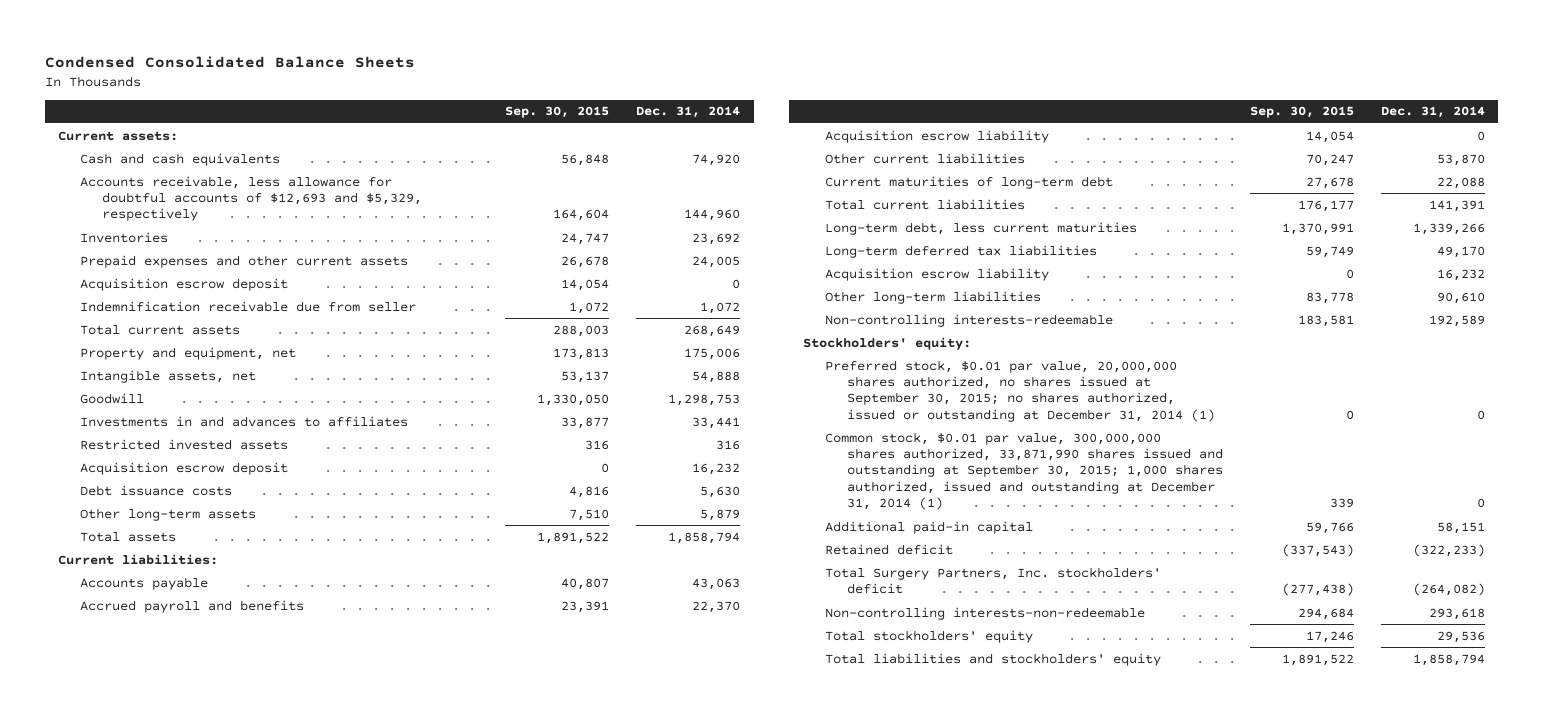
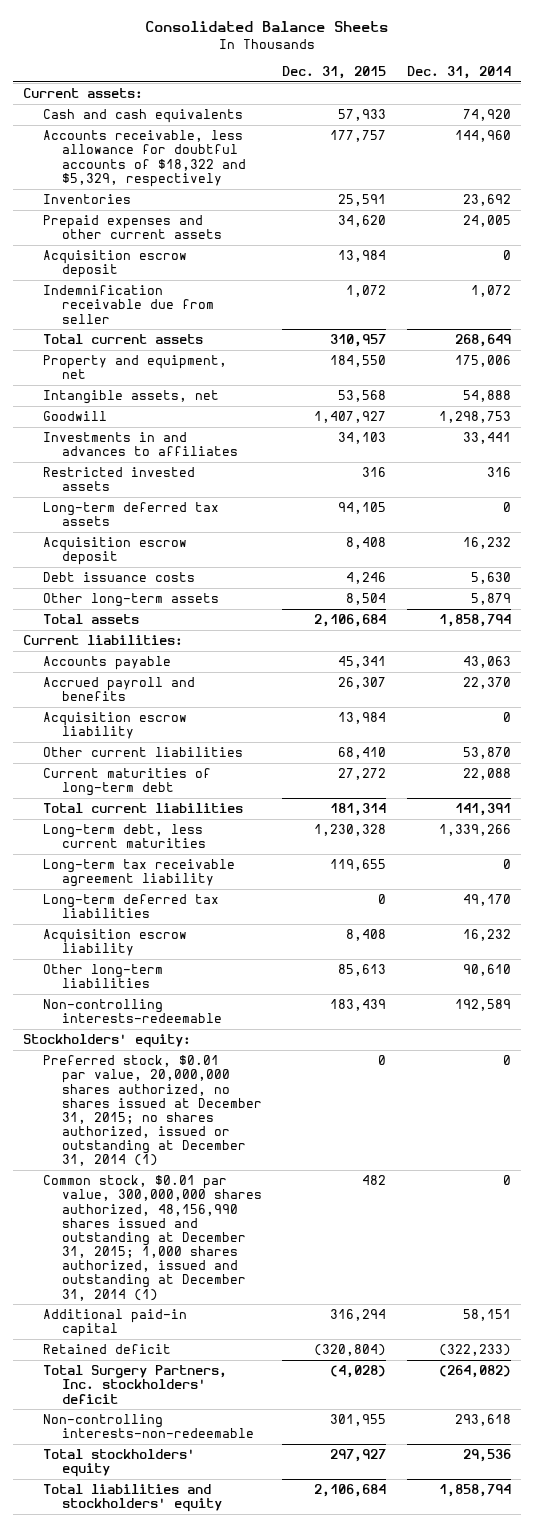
- Condensed Consolidated Balance Sheets
+ Consolidated Balance Sheets
- | Sep. 30, 2015 | Dec. 31, 2014
+ | Dec. 31, 2015 | Dec. 31, 2014
- Accounts receivable, less allowance for doubtful accounts of $12,693 and $5,329, respectively | 164,604 | 144,960
+ Accounts receivable, less allowance for doubtful accounts of $18,322 and $5,329, respectively | 177,757 | 144,960
+ Long-term deferred tax assets | 94,105 | 0
+ Long-term tax receivable agreement liability | 119,655 | 0
- Preferred stock, $0.01 par value, 20,000,000 shares authorized, no shares issued at September 30, 2015; no shares authorized, issued or outstanding at December 31, 2014 (1) | 0 | 0
- Common stock, $0.01 par value, 300,000,000 shares authorized, 33,871,990 shares issued and outstanding at September 30, 2015; 1,000 shares authorized, issued and outstanding at December 31, 2014 (1) | 339 | 0
+ Preferred stock, $0.01 par value, 20,000,000 shares authorized, no shares issued at December 31, 2015; no shares authorized, issued or outstanding at December 31, 2014 (1) | 0 | 0
+ Common stock, $0.01 par value, 300,000,000 shares authorized, 48,156,990 shares issued and outstanding at December 31, 2015; 1,000 shares authorized, issued and outstanding at December 31, 2014 (1) | 482 | 0

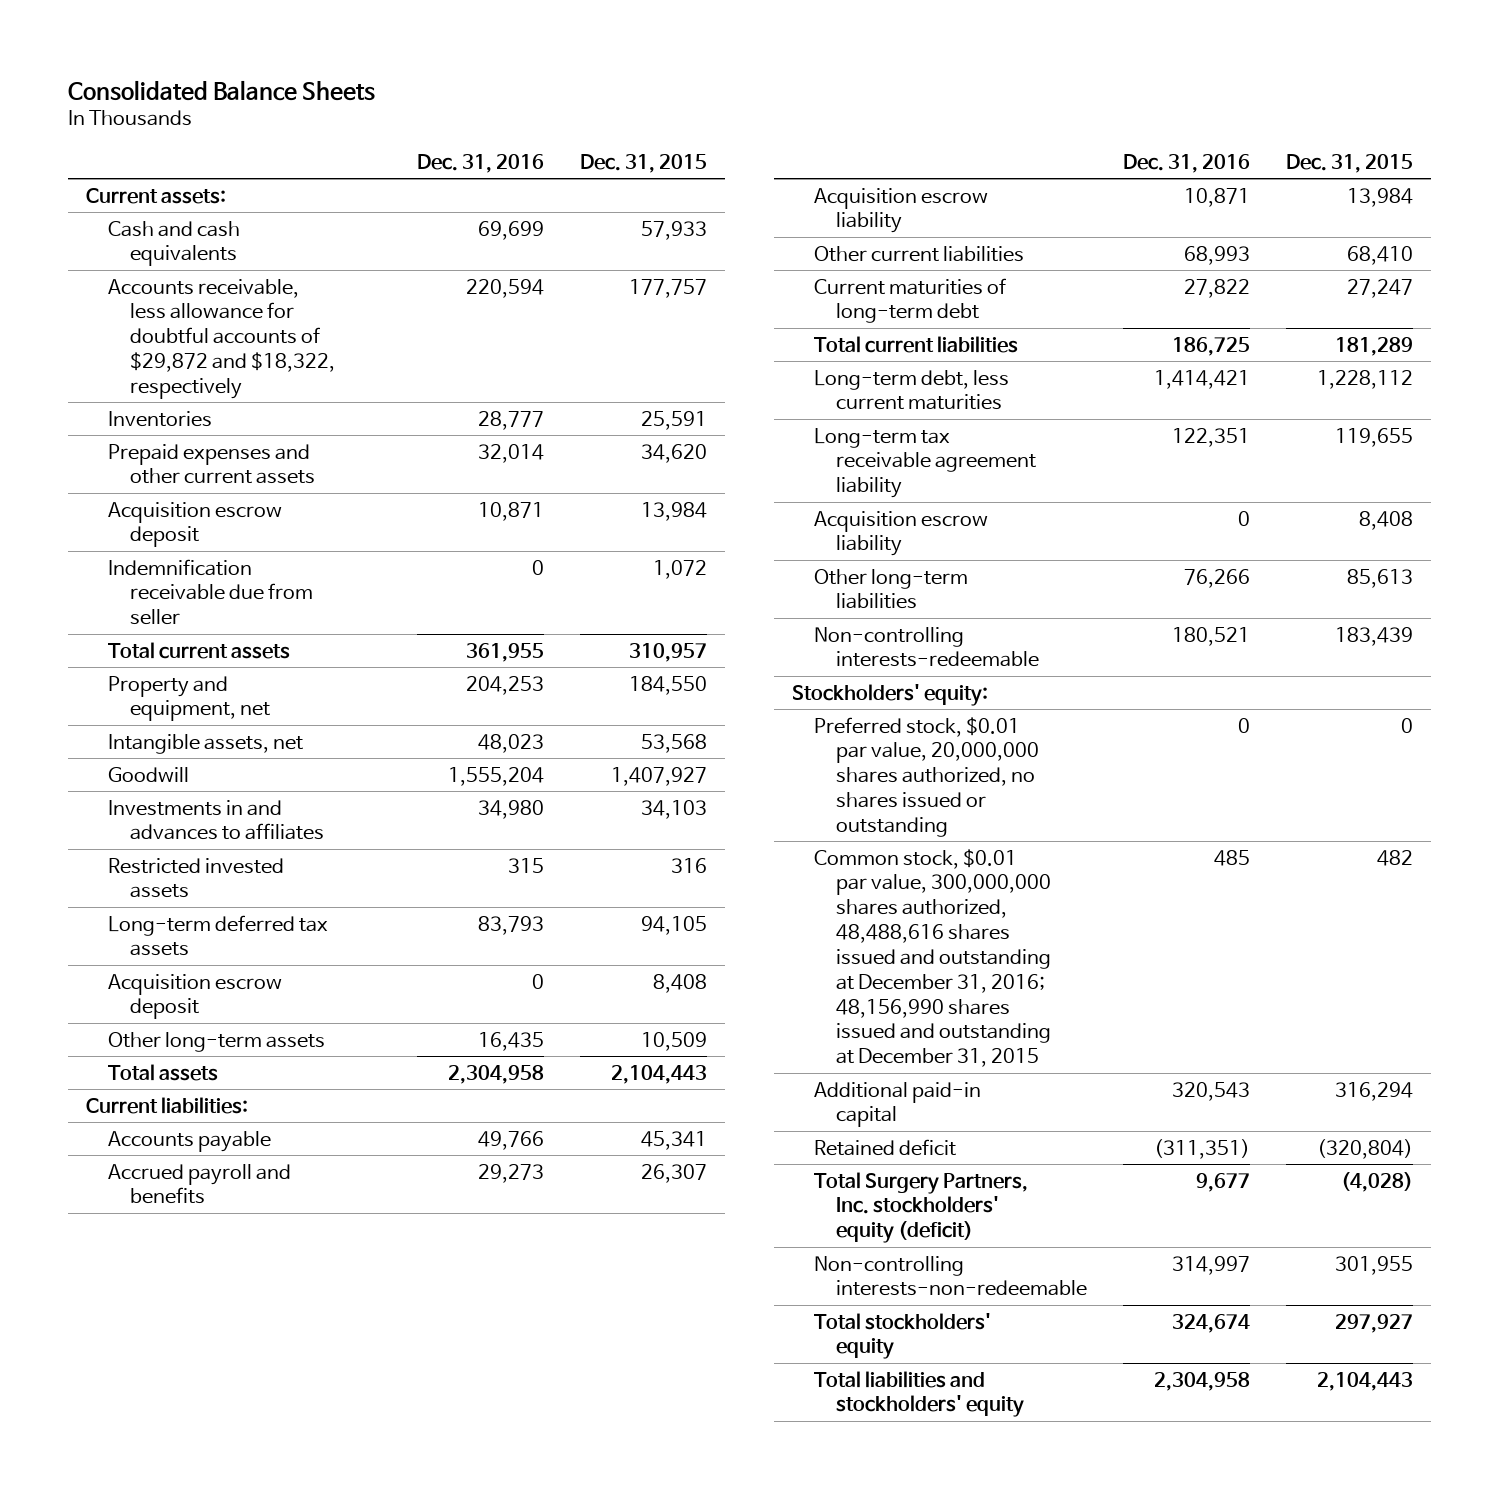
- | Dec. 31, 2015 | Dec. 31, 2014
+ | Dec. 31, 2016 | Dec. 31, 2015
- Accounts receivable, less allowance for doubtful accounts of $18,322 and $5,329, respectively | 177,757 | 144,960
+ Accounts receivable, less allowance for doubtful accounts of $29,872 and $18,322, respectively | 220,594 | 177,757
- Debt issuance costs | 4,246 | 5,630
- Other long-term assets | 8,504 | 5,879
- Total assets | 2,106,684 | 1,858,794
+ Other long-term assets | 16,435 | 10,509
+ Total assets | 2,304,958 | 2,104,443
- Current maturities of long-term debt | 27,272 | 22,088
- Total current liabilities | 181,314 | 141,391
- Long-term debt, less current maturities | 1,230,328 | 1,339,266
+ Current maturities of long-term debt | 27,822 | 27,247
+ Total current liabilities | 186,725 | 181,289
+ Long-term debt, less current maturities | 1,414,421 | 1,228,112
- Long-term deferred tax liabilities | 0 | 49,170
- Preferred stock, $0.01 par value, 20,000,000 shares authorized, no shares issued at December 31, 2015; no shares authorized, issued or outstanding at December 31, 2014 (1) | 0 | 0
- Common stock, $0.01 par value, 300,000,000 shares authorized, 48,156,990 shares issued and outstanding at December 31, 2015; 1,000 shares authorized, issued and outstanding at December 31, 2014 (1) | 482 | 0
+ Preferred stock, $0.01 par value, 20,000,000 shares authorized, no shares issued or outstanding | 0 | 0
+ Common stock, $0.01 par value, 300,000,000 shares authorized, 48,488,616 shares issued and outstanding at December 31, 2016; 48,156,990 shares issued and outstanding at December 31, 2015 | 485 | 482
- Total Surgery Partners, Inc. stockholders' deficit | (4,028) | (264,082)
+ Total Surgery Partners, Inc. stockholders' equity (deficit) | 9,677 | (4,028)
- Total liabilities and stockholders' equity | 2,106,684 | 1,858,794
+ Total liabilities and stockholders' equity | 2,304,958 | 2,104,443

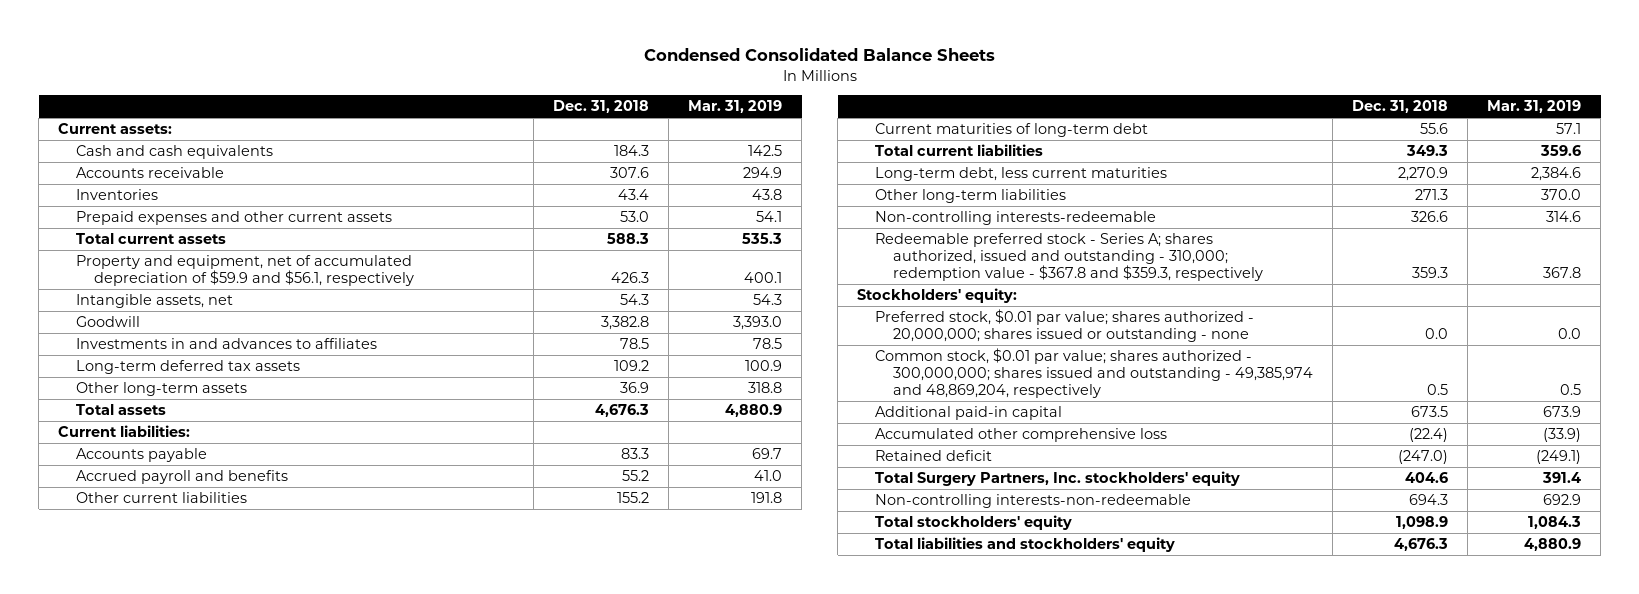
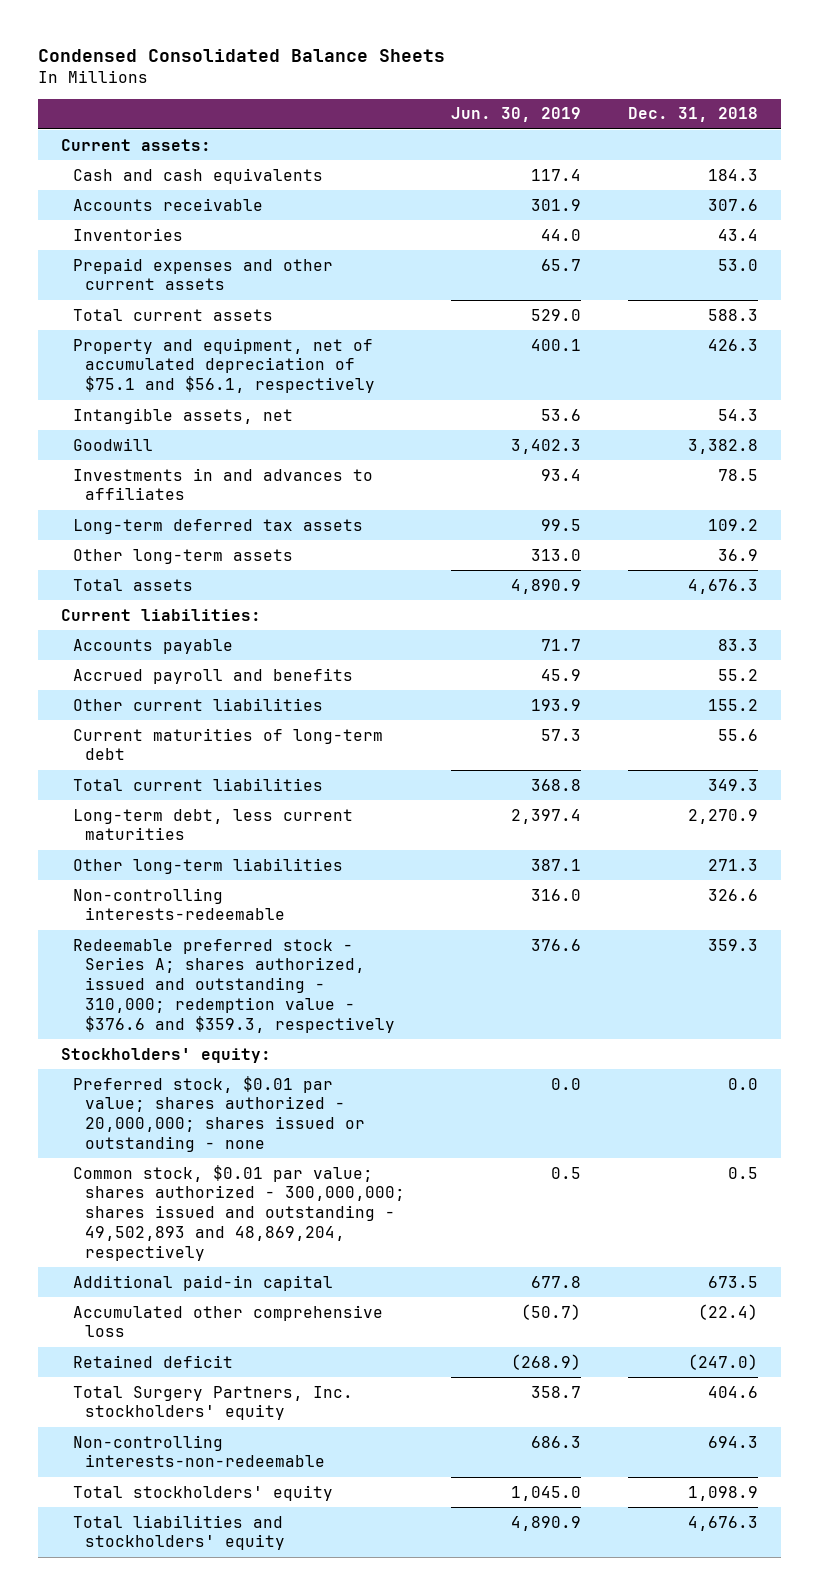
- | Dec. 31, 2018 | Mar. 31, 2019
+ | Jun. 30, 2019 | Dec. 31, 2018
- Property and equipment, net of accumulated depreciation of $59.9 and $56.1, respectively | 426.3 | 400.1
+ Property and equipment, net of accumulated depreciation of $75.1 and $56.1, respectively | 400.1 | 426.3
- Redeemable preferred stock - Series A; shares authorized, issued and outstanding - 310,000; redemption value - $367.8 and $359.3, respectively | 359.3 | 367.8
+ Redeemable preferred stock - Series A; shares authorized, issued and outstanding - 310,000; redemption value - $376.6 and $359.3, respectively | 376.6 | 359.3
- Common stock, $0.01 par value; shares authorized - 300,000,000; shares issued and outstanding - 49,385,974 and 48,869,204, respectively | 0.5 | 0.5
+ Common stock, $0.01 par value; shares authorized - 300,000,000; shares issued and outstanding - 49,502,893 and 48,869,204, respectively | 0.5 | 0.5

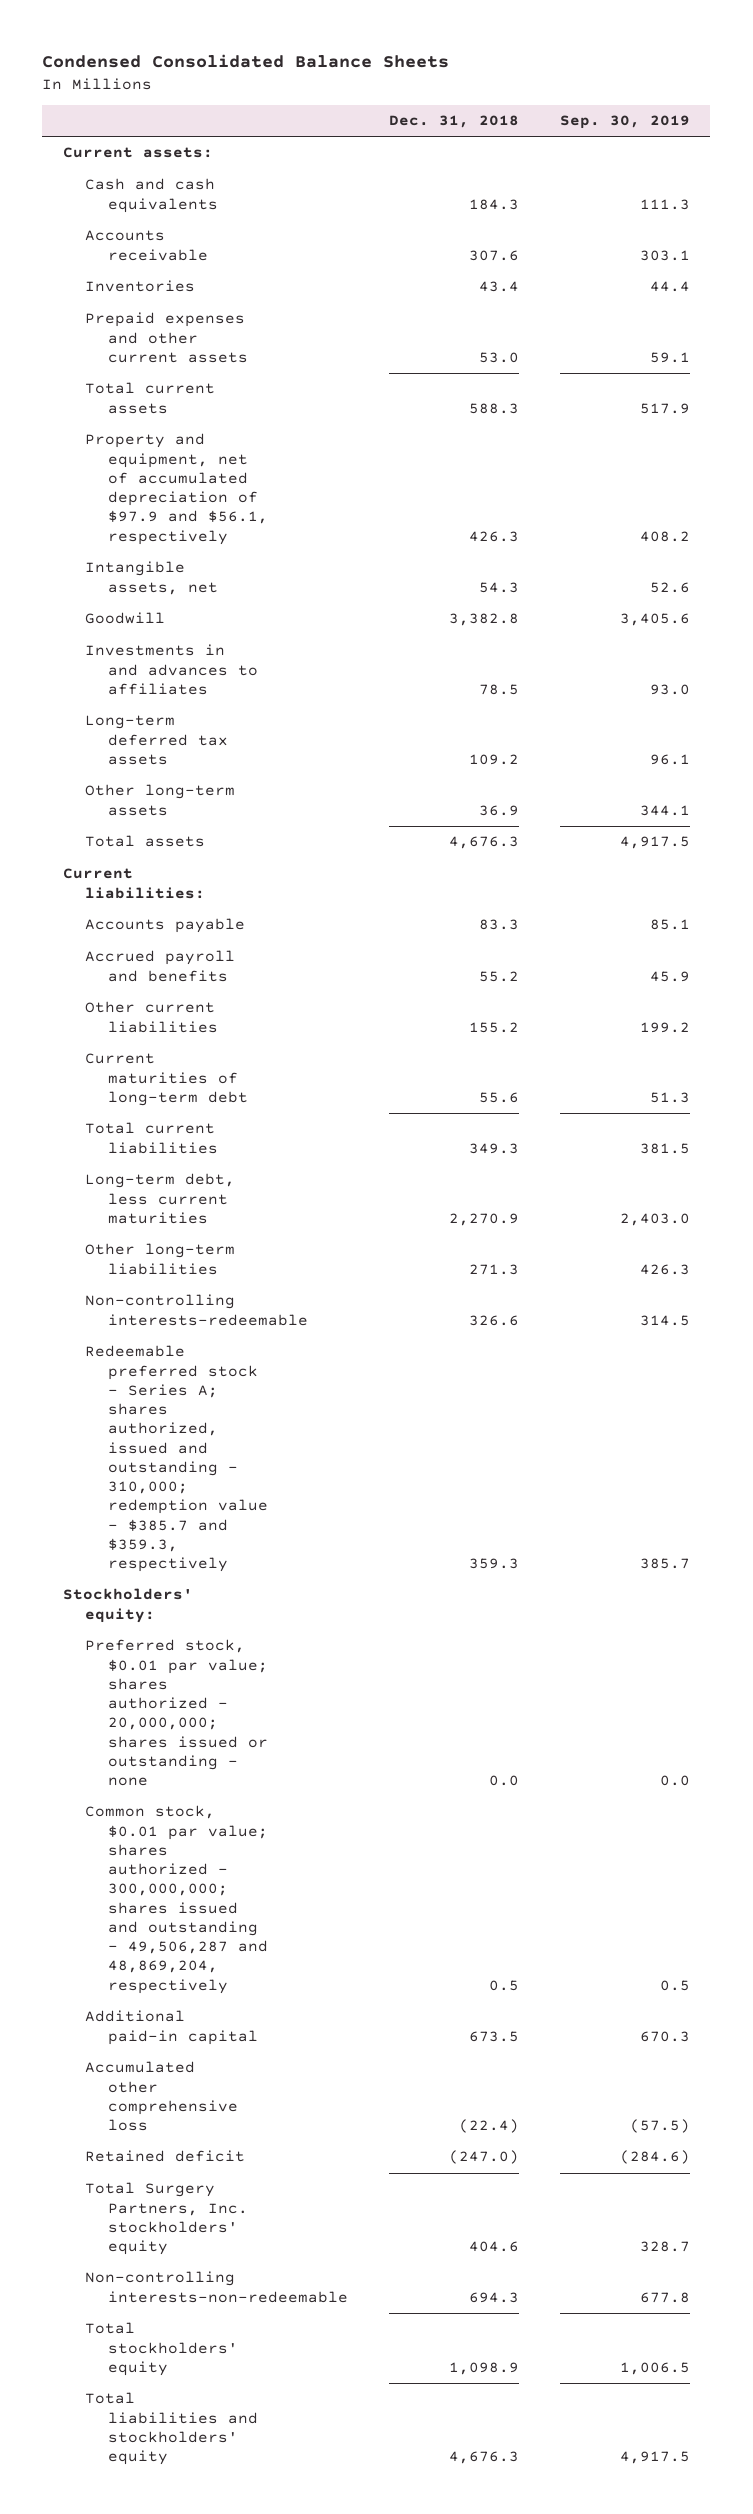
- | Jun. 30, 2019 | Dec. 31, 2018
+ | Dec. 31, 2018 | Sep. 30, 2019
- Property and equipment, net of accumulated depreciation of $75.1 and $56.1, respectively | 400.1 | 426.3
+ Property and equipment, net of accumulated depreciation of $97.9 and $56.1, respectively | 426.3 | 408.2
- Redeemable preferred stock - Series A; shares authorized, issued and outstanding - 310,000; redemption value - $376.6 and $359.3, respectively | 376.6 | 359.3
+ Redeemable preferred stock - Series A; shares authorized, issued and outstanding - 310,000; redemption value - $385.7 and $359.3, respectively | 359.3 | 385.7
- Common stock, $0.01 par value; shares authorized - 300,000,000; shares issued and outstanding - 49,502,893 and 48,869,204, respectively | 0.5 | 0.5
+ Common stock, $0.01 par value; shares authorized - 300,000,000; shares issued and outstanding - 49,506,287 and 48,869,204, respectively | 0.5 | 0.5

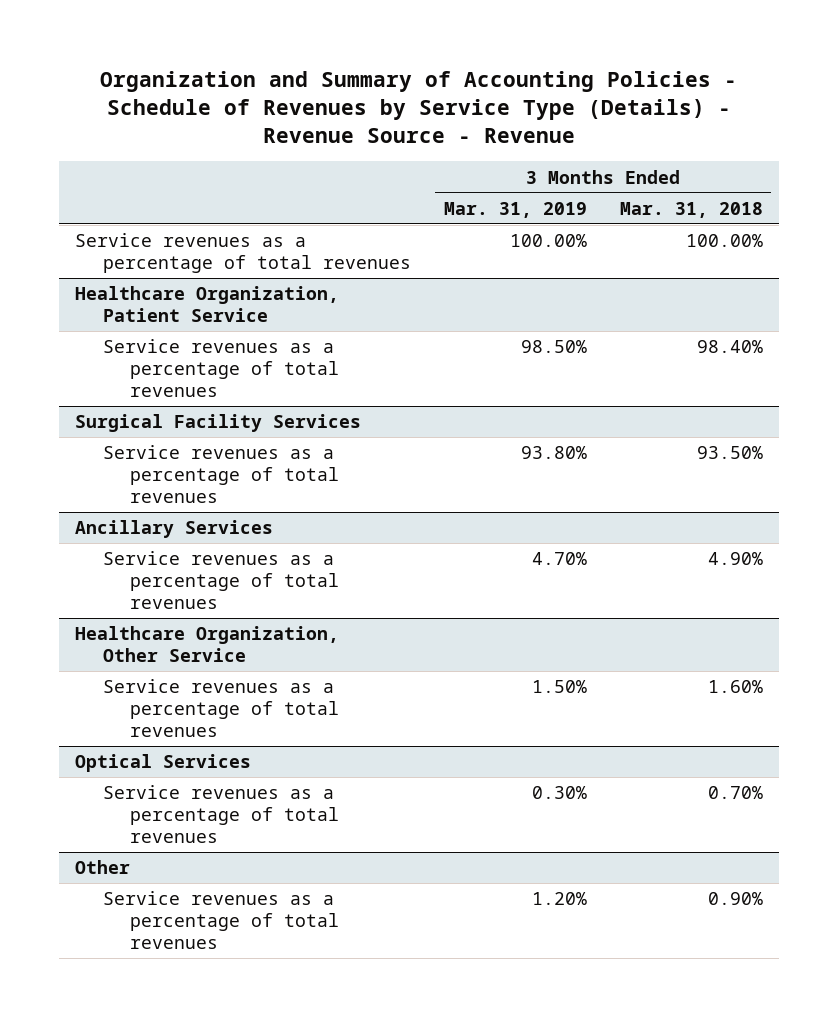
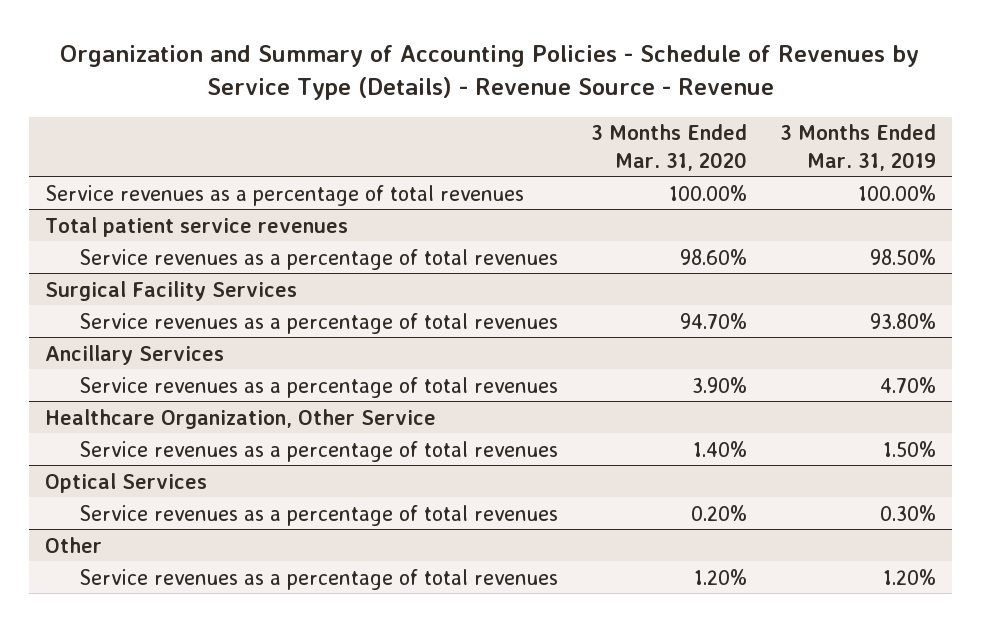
- | 3 Months Ended Mar. 31, 2019 | 3 Months Ended Mar. 31, 2018
+ | 3 Months Ended Mar. 31, 2020 | 3 Months Ended Mar. 31, 2019
- Healthcare Organization, Patient Service
+ Total patient service revenues

